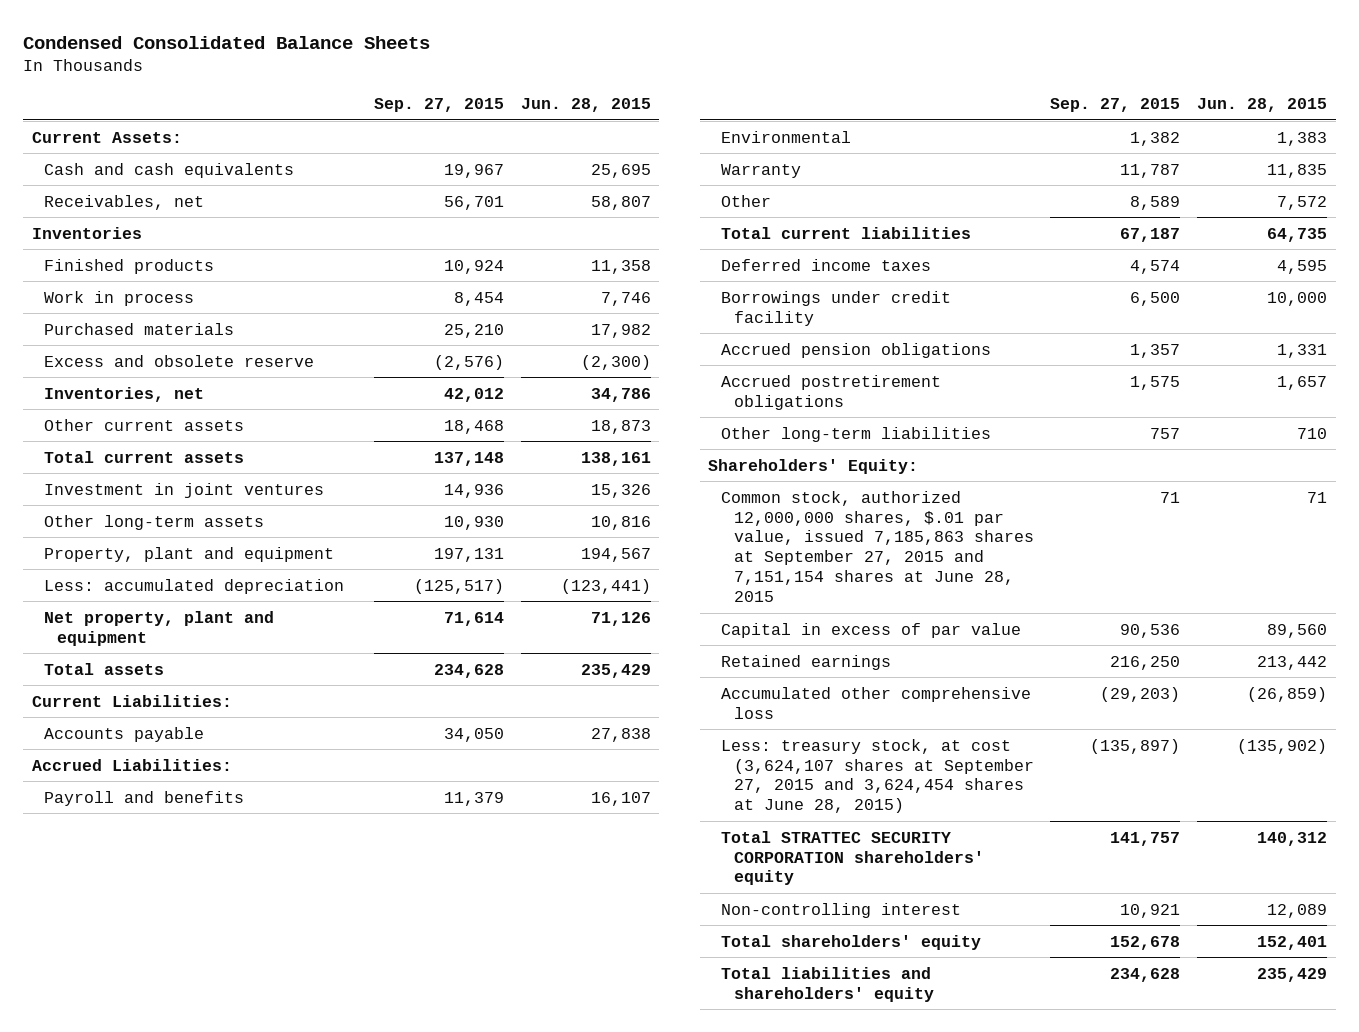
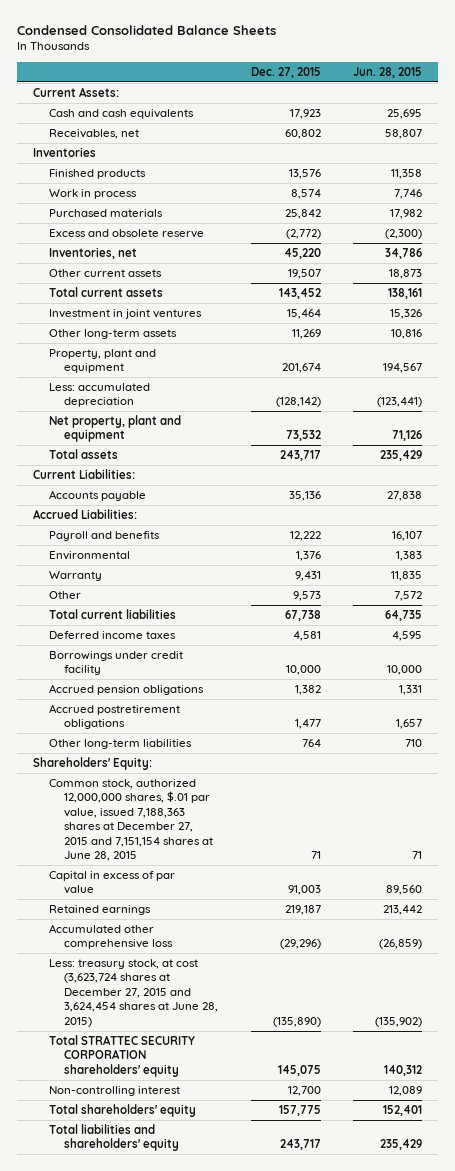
- | Sep. 27, 2015 | Jun. 28, 2015
+ | Dec. 27, 2015 | Jun. 28, 2015
- Common stock, authorized 12,000,000 shares, $.01 par value, issued 7,185,863 shares at September 27, 2015 and 7,151,154 shares at June 28, 2015 | 71 | 71
+ Common stock, authorized 12,000,000 shares, $.01 par value, issued 7,188,363 shares at December 27, 2015 and 7,151,154 shares at June 28, 2015 | 71 | 71
- Less: treasury stock, at cost (3,624,107 shares at September 27, 2015 and 3,624,454 shares at June 28, 2015) | (135,897) | (135,902)
+ Less: treasury stock, at cost (3,623,724 shares at December 27, 2015 and 3,624,454 shares at June 28, 2015) | (135,890) | (135,902)

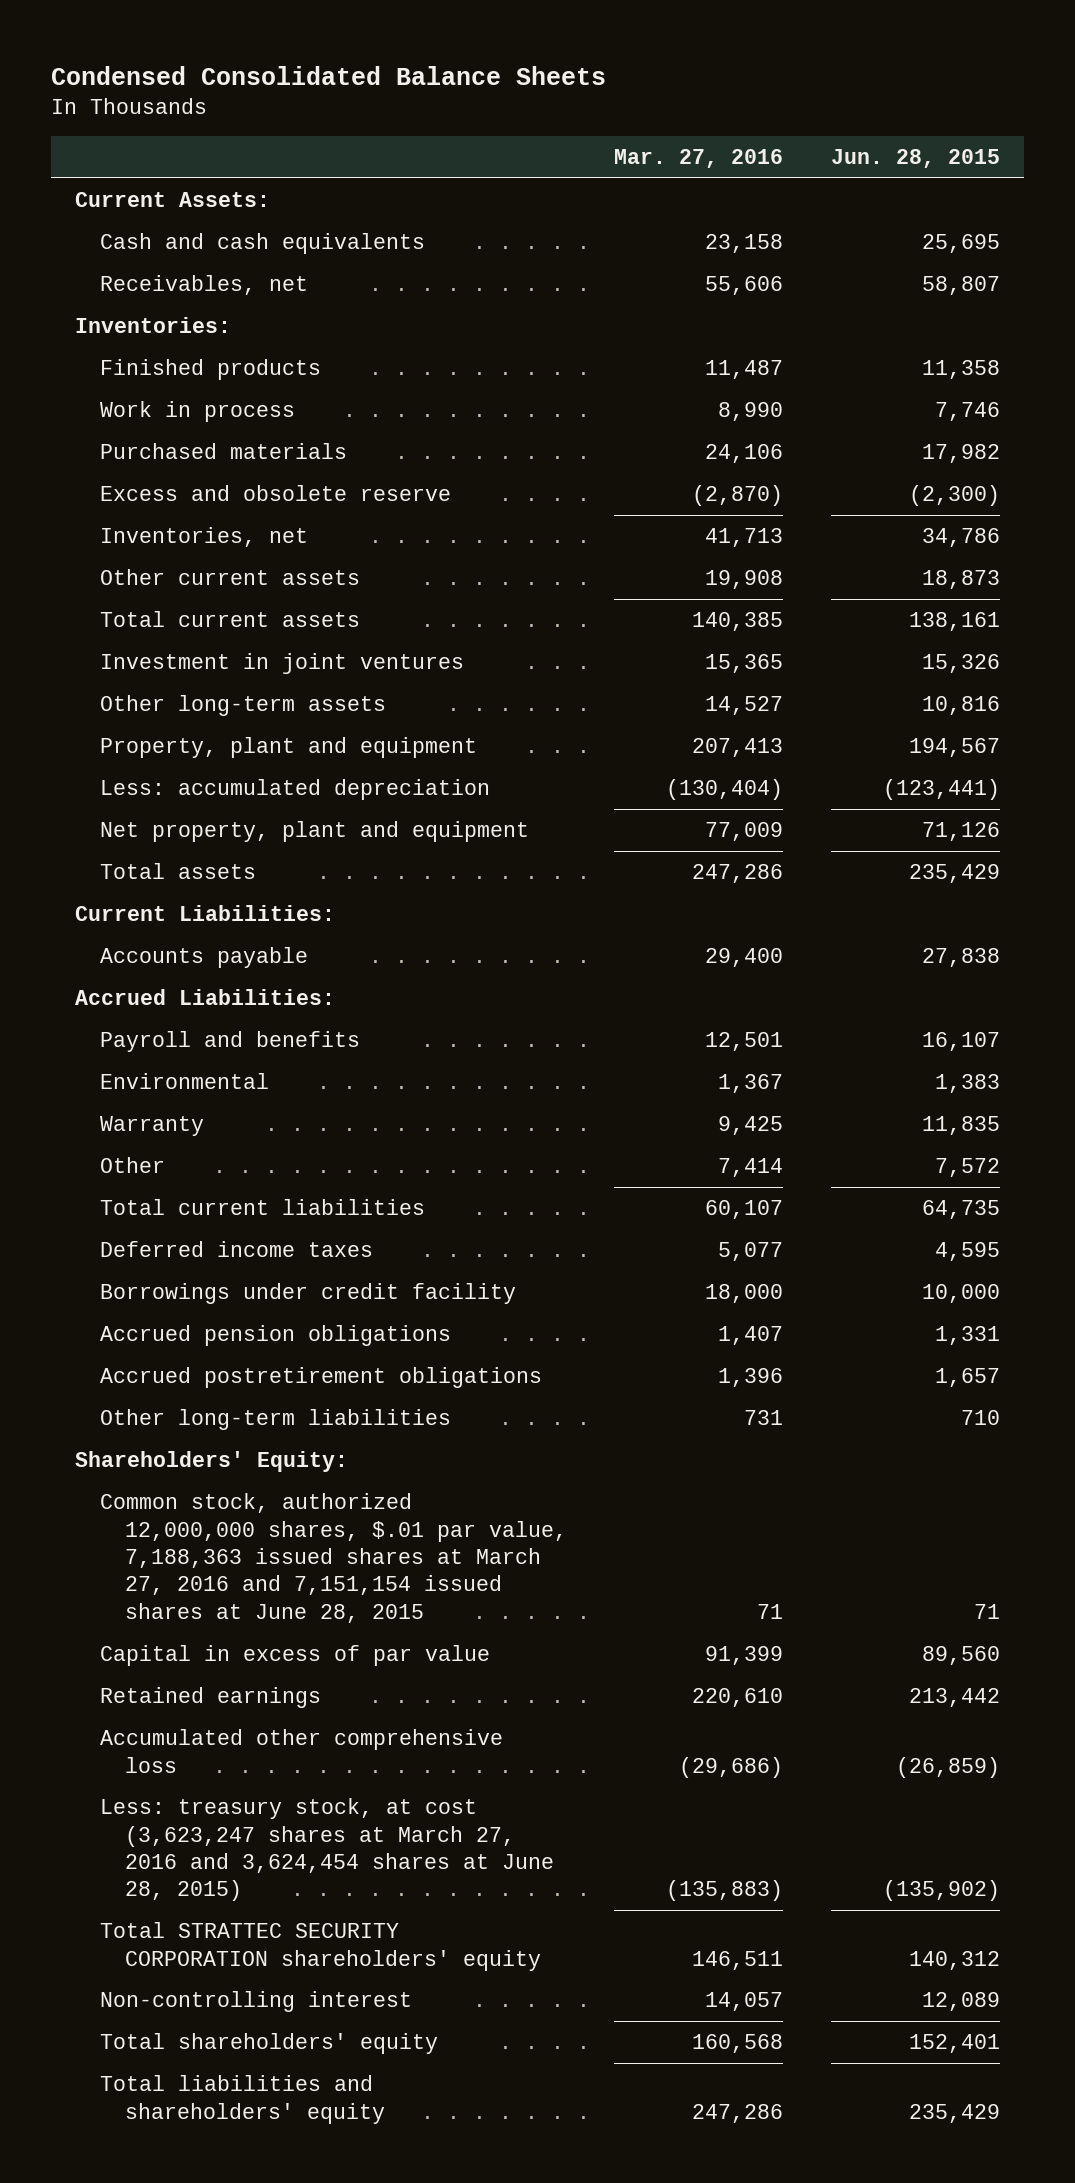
- | Dec. 27, 2015 | Jun. 28, 2015
+ | Mar. 27, 2016 | Jun. 28, 2015
- Inventories
+ Inventories:
- Common stock, authorized 12,000,000 shares, $.01 par value, issued 7,188,363 shares at December 27, 2015 and 7,151,154 shares at June 28, 2015 | 71 | 71
+ Common stock, authorized 12,000,000 shares, $.01 par value, 7,188,363 issued shares at March 27, 2016 and 7,151,154 issued shares at June 28, 2015 | 71 | 71
- Less: treasury stock, at cost (3,623,724 shares at December 27, 2015 and 3,624,454 shares at June 28, 2015) | (135,890) | (135,902)
+ Less: treasury stock, at cost (3,623,247 shares at March 27, 2016 and 3,624,454 shares at June 28, 2015) | (135,883) | (135,902)

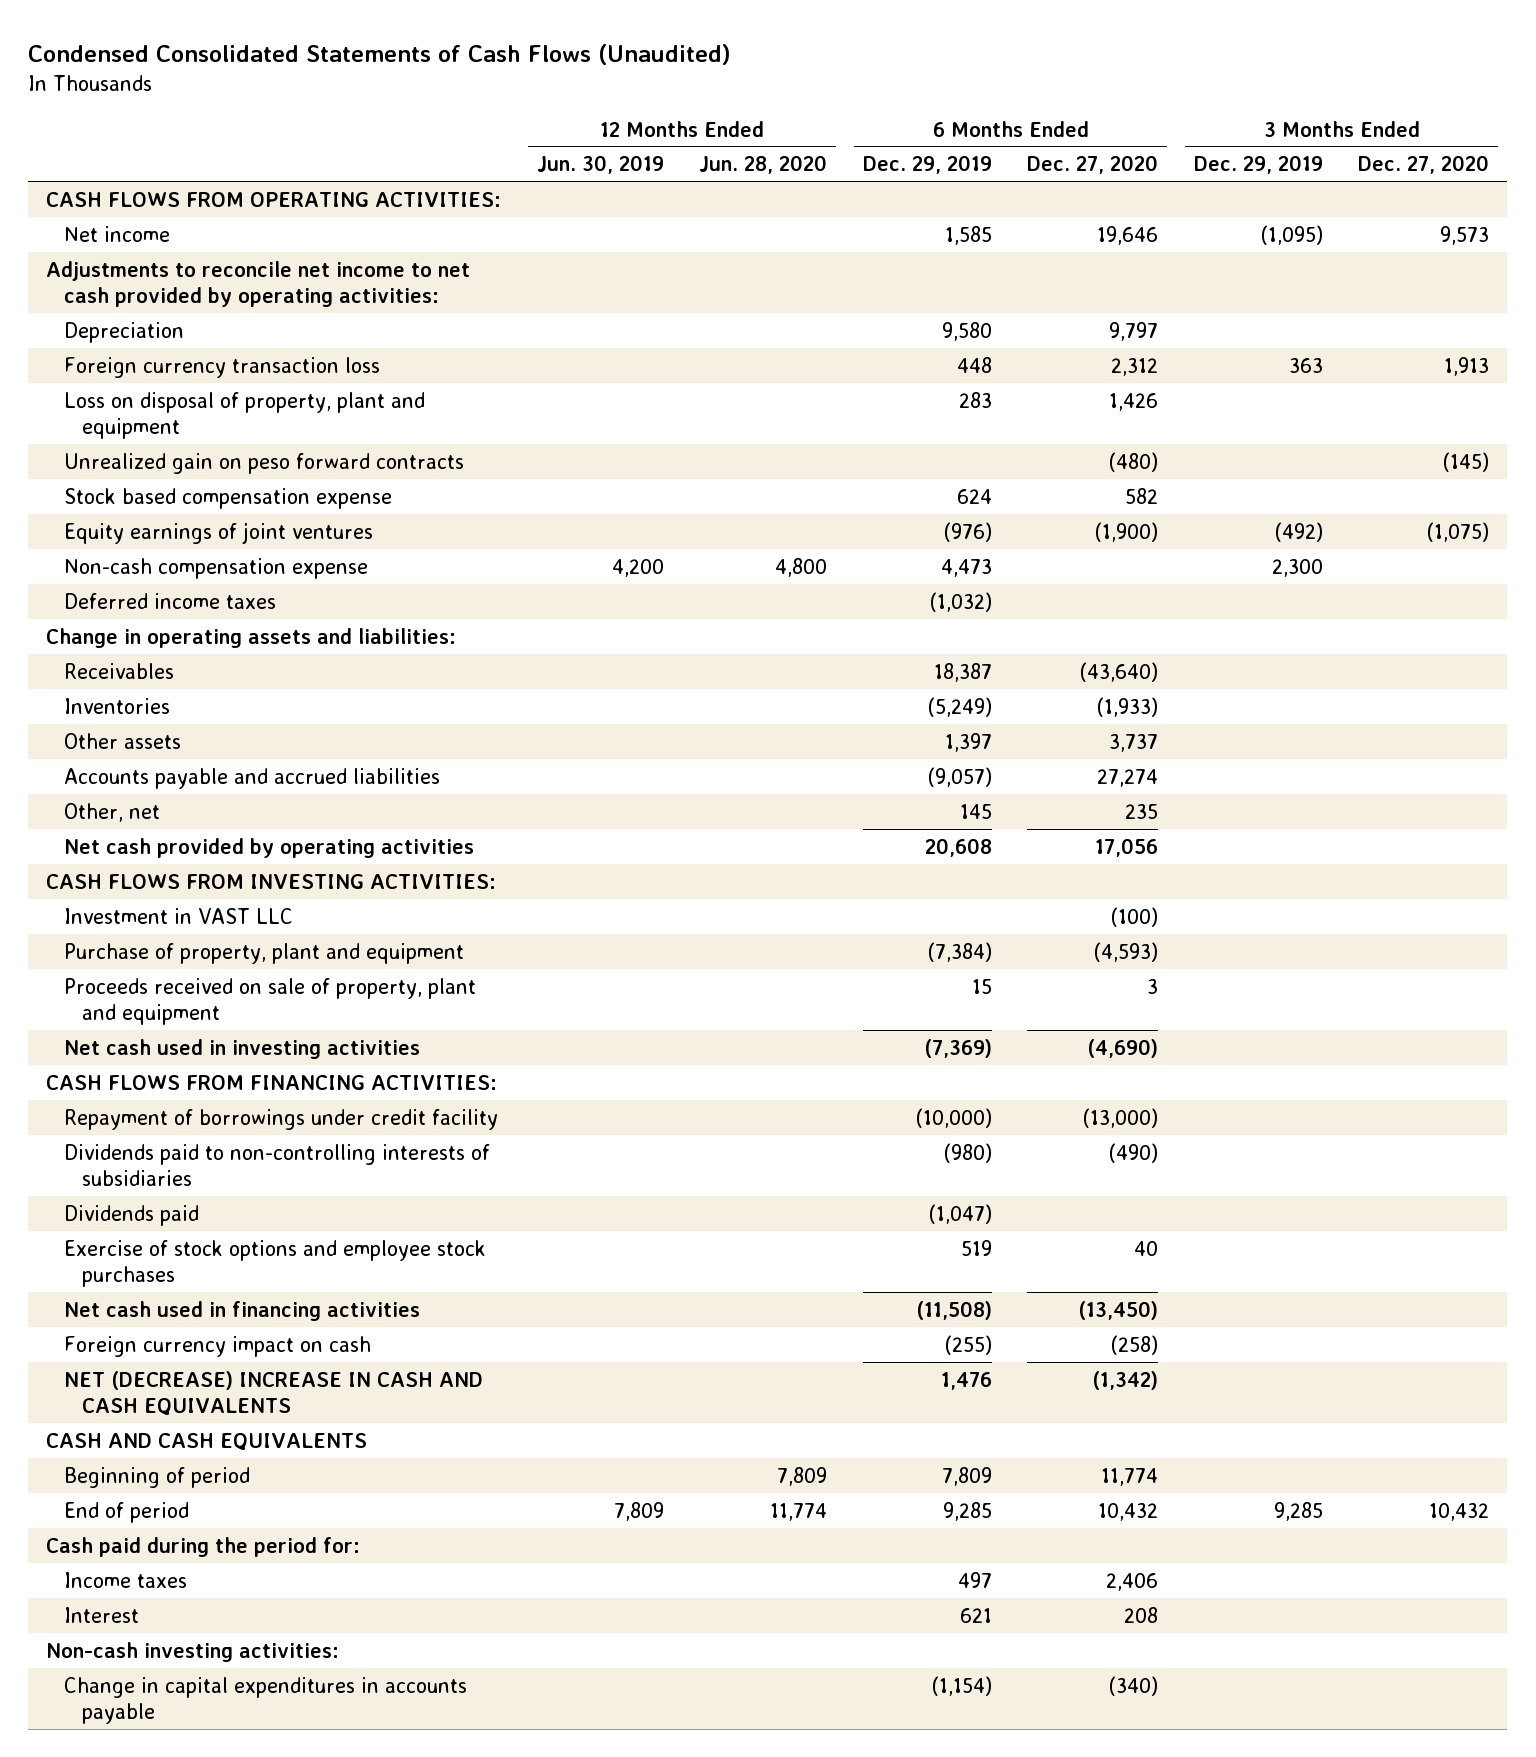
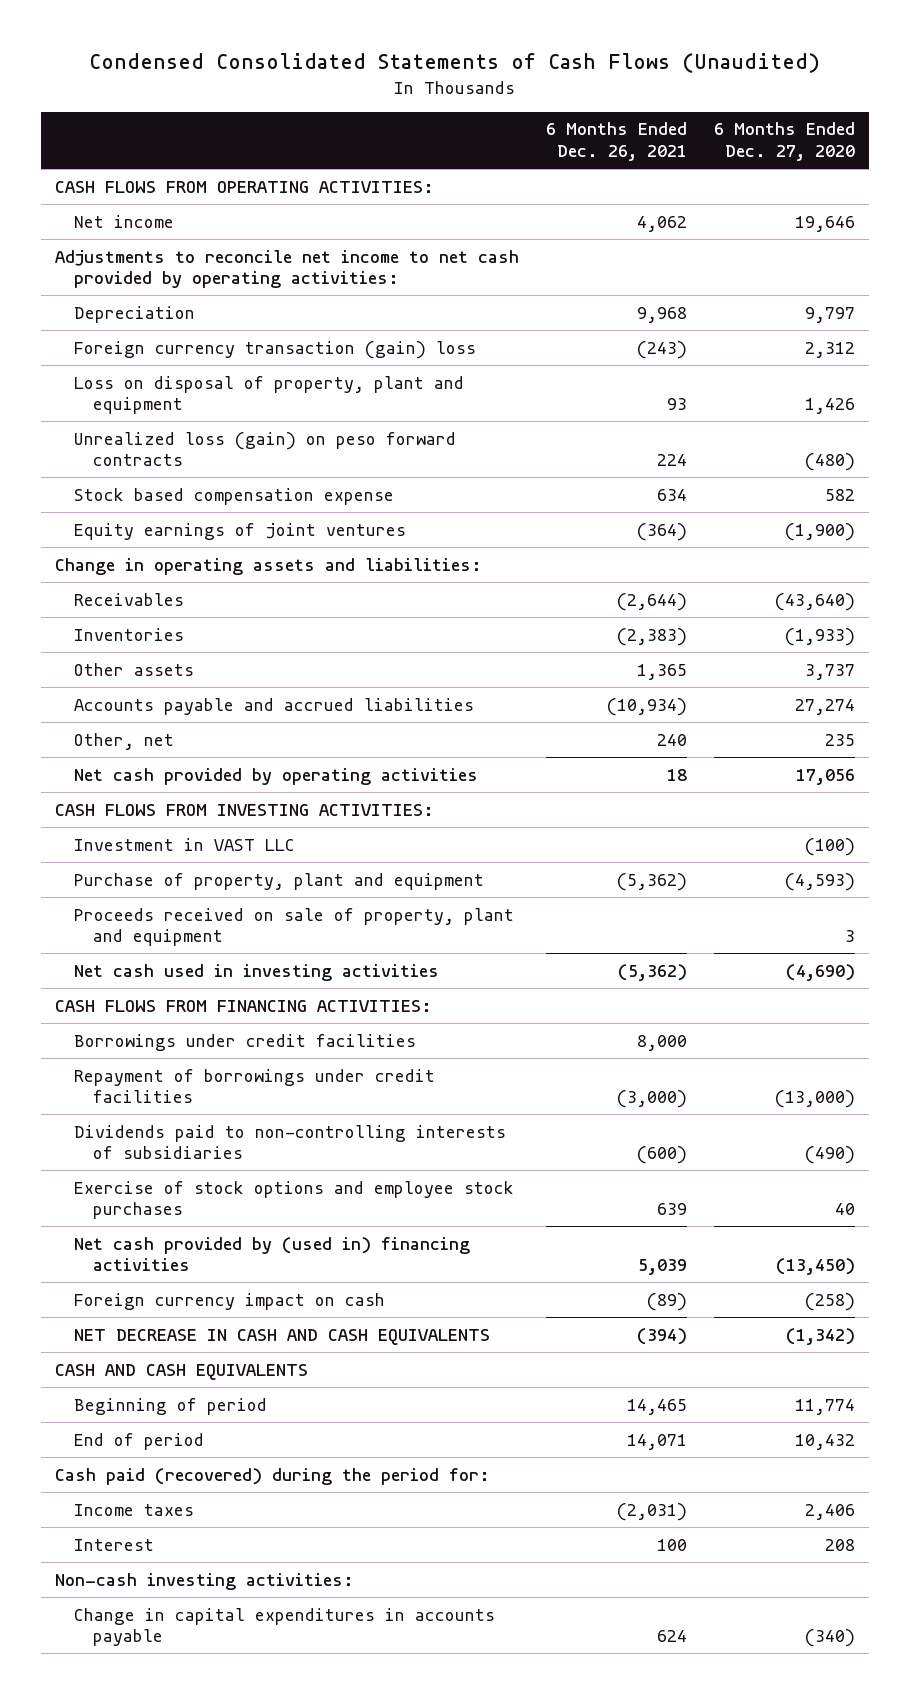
- | 12 Months Ended Jun. 30, 2019 | 12 Months Ended Jun. 28, 2020 | 6 Months Ended Dec. 29, 2019 | 6 Months Ended Dec. 27, 2020 | 3 Months Ended Dec. 29, 2019 | 3 Months Ended Dec. 27, 2020
+ | 6 Months Ended Dec. 26, 2021 | 6 Months Ended Dec. 27, 2020
- Foreign currency transaction loss | | | 448 | 2,312 | 363 | 1,913
+ Foreign currency transaction (gain) loss | (243) | 2,312
- Unrealized gain on peso forward contracts | | | | (480) | | (145)
+ Unrealized loss (gain) on peso forward contracts | 224 | (480)
- Non-cash compensation expense | 4,200 | 4,800 | 4,473 | | 2,300 |
- Deferred income taxes | | | (1,032) | | |
- Repayment of borrowings under credit facility | | | (10,000) | (13,000) | |
+ Borrowings under credit facilities | 8,000 |
+ Repayment of borrowings under credit facilities | (3,000) | (13,000)
- Dividends paid | | | (1,047) | | |
- Net cash used in financing activities | | | (11,508) | (13,450) | |
+ Net cash provided by (used in) financing activities | 5,039 | (13,450)
- NET (DECREASE) INCREASE IN CASH AND CASH EQUIVALENTS | | | 1,476 | (1,342) | |
+ NET DECREASE IN CASH AND CASH EQUIVALENTS | (394) | (1,342)
- Cash paid during the period for:
+ Cash paid (recovered) during the period for:

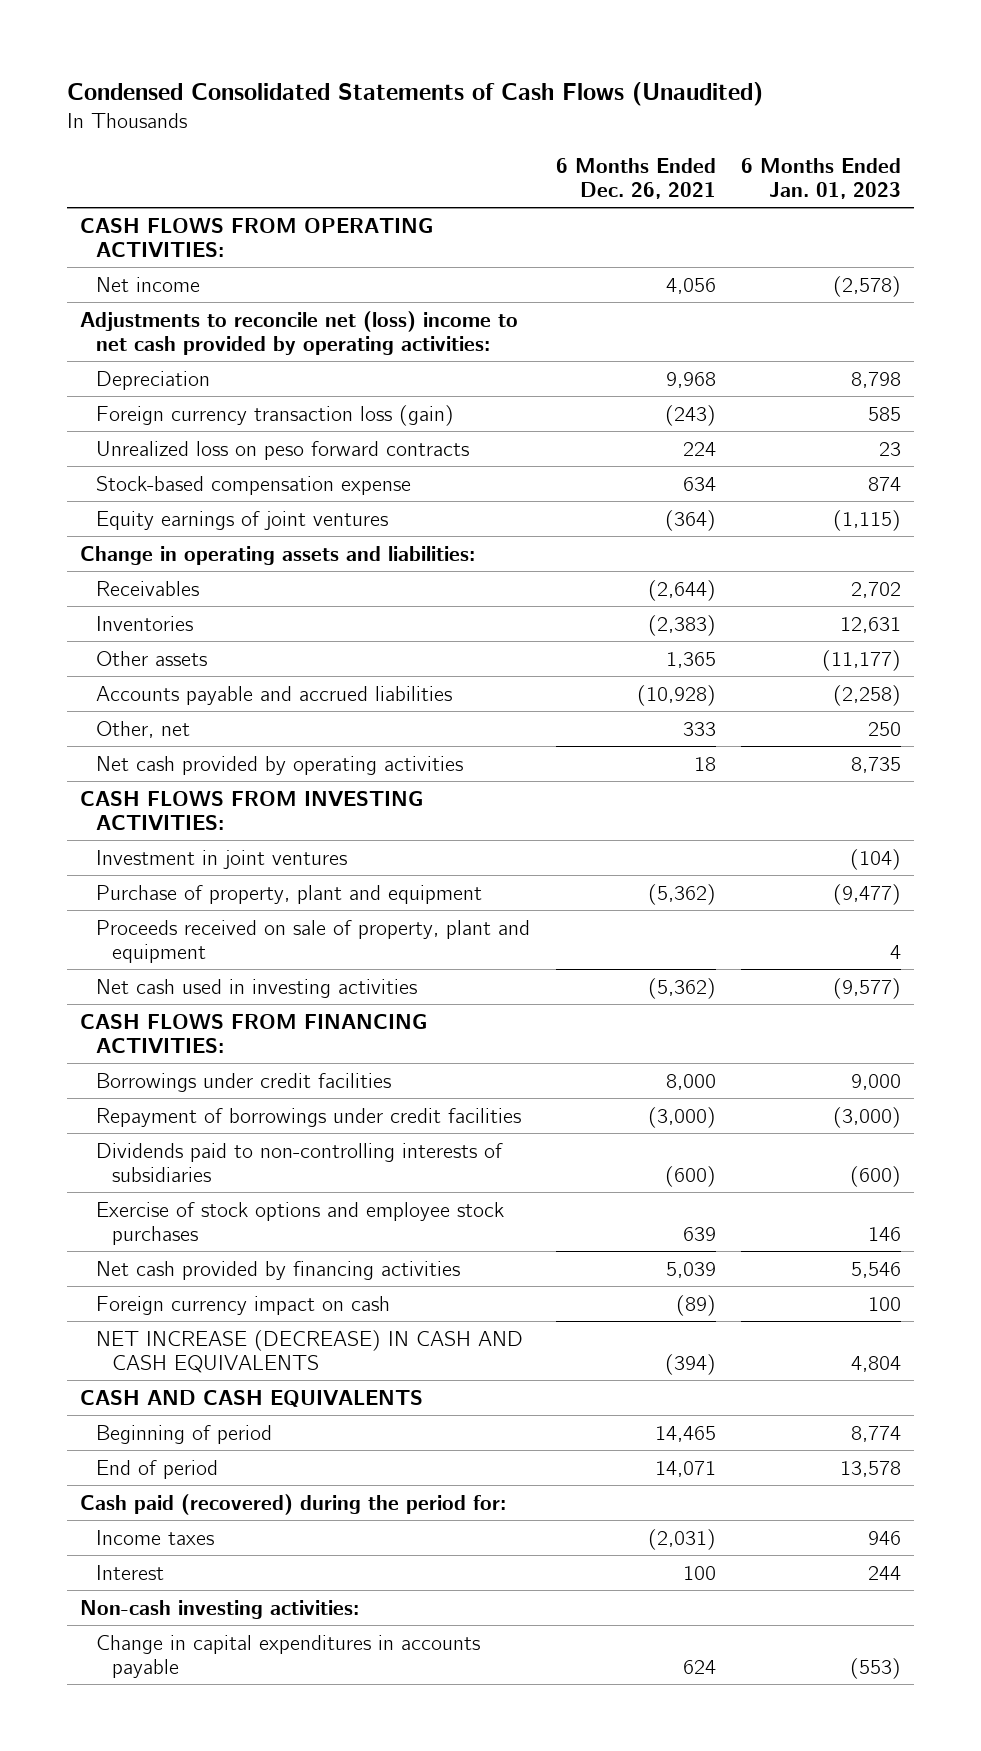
- | 6 Months Ended Dec. 26, 2021 | 6 Months Ended Dec. 27, 2020
+ | 6 Months Ended Dec. 26, 2021 | 6 Months Ended Jan. 01, 2023
- Net income | 4,062 | 19,646
- Adjustments to reconcile net income to net cash provided by operating activities:
+ Net income | 4,056 | (2,578)
+ Adjustments to reconcile net (loss) income to net cash provided by operating activities:
- Foreign currency transaction (gain) loss | (243) | 2,312
- Loss on disposal of property, plant and equipment | 93 | 1,426
- Unrealized loss (gain) on peso forward contracts | 224 | (480)
- Stock based compensation expense | 634 | 582
+ Foreign currency transaction loss (gain) | (243) | 585
+ Unrealized loss on peso forward contracts | 224 | 23
+ Stock-based compensation expense | 634 | 874
- Accounts payable and accrued liabilities | (10,934) | 27,274
- Other, net | 240 | 235
+ Accounts payable and accrued liabilities | (10,928) | (2,258)
+ Other, net | 333 | 250
- Investment in VAST LLC | | (100)
+ Investment in joint ventures | | (104)
- Net cash provided by (used in) financing activities | 5,039 | (13,450)
+ Net cash provided by financing activities | 5,039 | 5,546
- NET DECREASE IN CASH AND CASH EQUIVALENTS | (394) | (1,342)
+ NET INCREASE (DECREASE) IN CASH AND CASH EQUIVALENTS | (394) | 4,804

